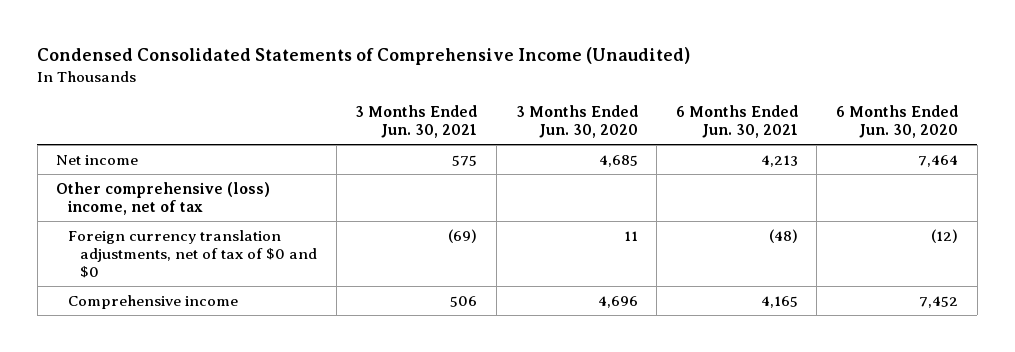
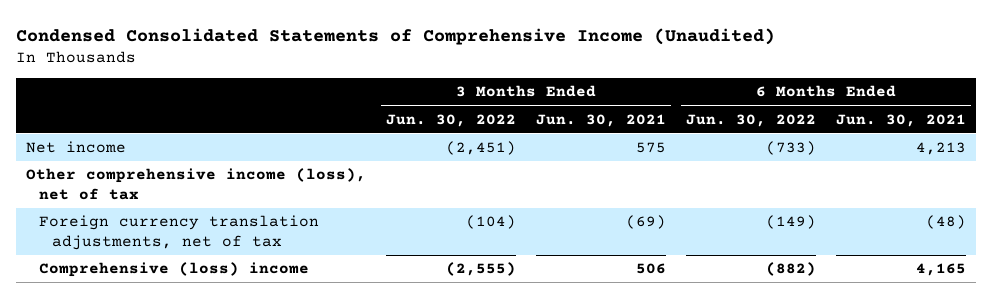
- | 3 Months Ended Jun. 30, 2021 | 3 Months Ended Jun. 30, 2020 | 6 Months Ended Jun. 30, 2021 | 6 Months Ended Jun. 30, 2020
+ | 3 Months Ended Jun. 30, 2022 | 3 Months Ended Jun. 30, 2021 | 6 Months Ended Jun. 30, 2022 | 6 Months Ended Jun. 30, 2021
- Other comprehensive (loss) income, net of tax
- Foreign currency translation adjustments, net of tax of $0 and $0 | (69) | 11 | (48) | (12)
- Comprehensive income | 506 | 4,696 | 4,165 | 7,452
+ Other comprehensive income (loss), net of tax
+ Foreign currency translation adjustments, net of tax | (104) | (69) | (149) | (48)
+ Comprehensive (loss) income | (2,555) | 506 | (882) | 4,165

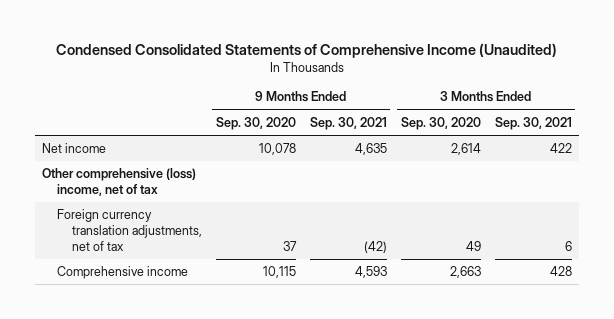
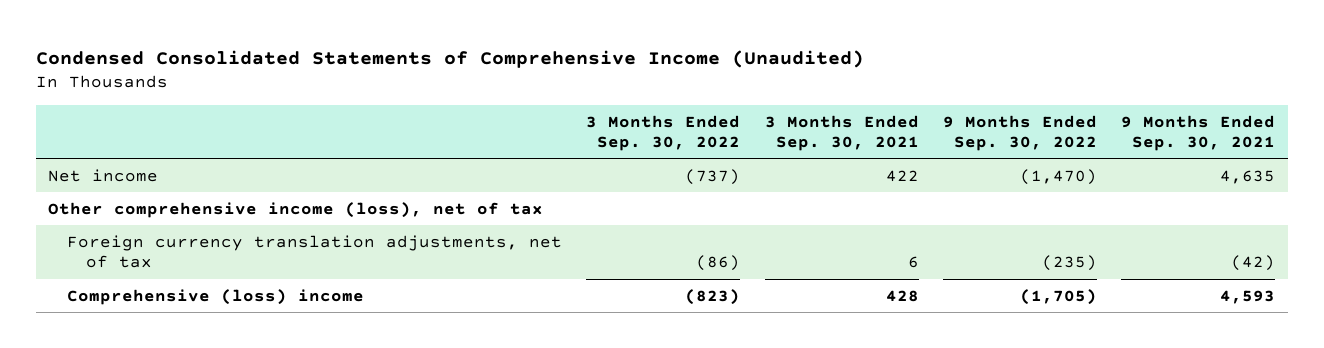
- | 9 Months Ended Sep. 30, 2020 | 9 Months Ended Sep. 30, 2021 | 3 Months Ended Sep. 30, 2020 | 3 Months Ended Sep. 30, 2021
+ | 3 Months Ended Sep. 30, 2022 | 3 Months Ended Sep. 30, 2021 | 9 Months Ended Sep. 30, 2022 | 9 Months Ended Sep. 30, 2021
- Other comprehensive (loss) income, net of tax
+ Other comprehensive income (loss), net of tax
- Comprehensive income | 10,115 | 4,593 | 2,663 | 428
+ Comprehensive (loss) income | (823) | 428 | (1,705) | 4,593

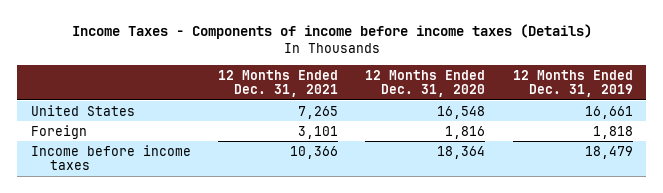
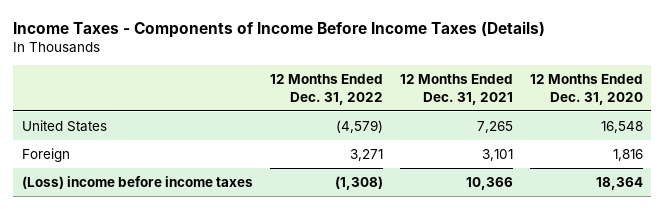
- Income Taxes - Components of income before income taxes (Details)
+ Income Taxes - Components of Income Before Income Taxes (Details)
- | 12 Months Ended Dec. 31, 2021 | 12 Months Ended Dec. 31, 2020 | 12 Months Ended Dec. 31, 2019
+ | 12 Months Ended Dec. 31, 2022 | 12 Months Ended Dec. 31, 2021 | 12 Months Ended Dec. 31, 2020
- Income before income taxes | 10,366 | 18,364 | 18,479
+ (Loss) income before income taxes | (1,308) | 10,366 | 18,364

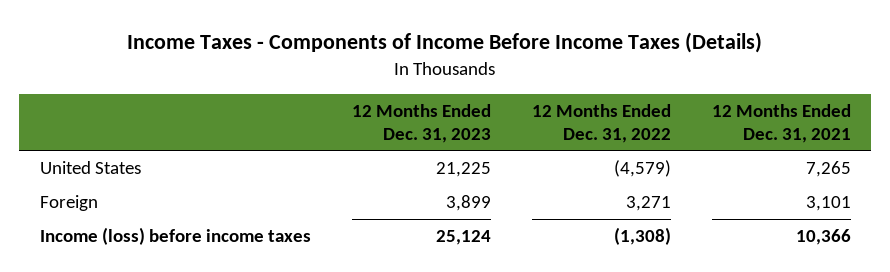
- | 12 Months Ended Dec. 31, 2022 | 12 Months Ended Dec. 31, 2021 | 12 Months Ended Dec. 31, 2020
+ | 12 Months Ended Dec. 31, 2023 | 12 Months Ended Dec. 31, 2022 | 12 Months Ended Dec. 31, 2021
- (Loss) income before income taxes | (1,308) | 10,366 | 18,364
+ Income (loss) before income taxes | 25,124 | (1,308) | 10,366

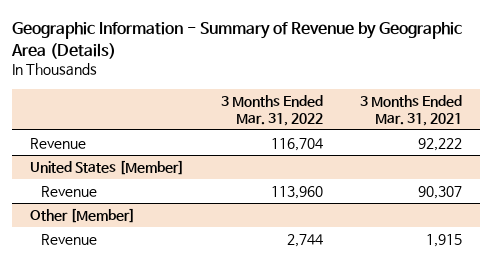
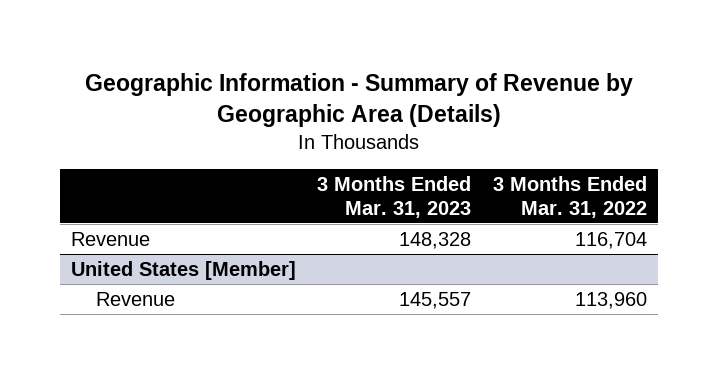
- | 3 Months Ended Mar. 31, 2022 | 3 Months Ended Mar. 31, 2021
+ | 3 Months Ended Mar. 31, 2023 | 3 Months Ended Mar. 31, 2022
- Other [Member]
- Revenue | 2,744 | 1,915

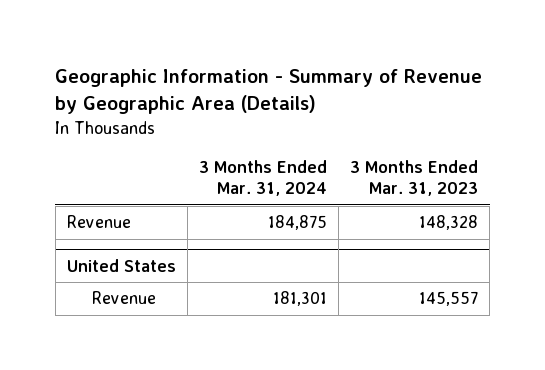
- | 3 Months Ended Mar. 31, 2023 | 3 Months Ended Mar. 31, 2022
+ | 3 Months Ended Mar. 31, 2024 | 3 Months Ended Mar. 31, 2023
- United States [Member]
+ United States

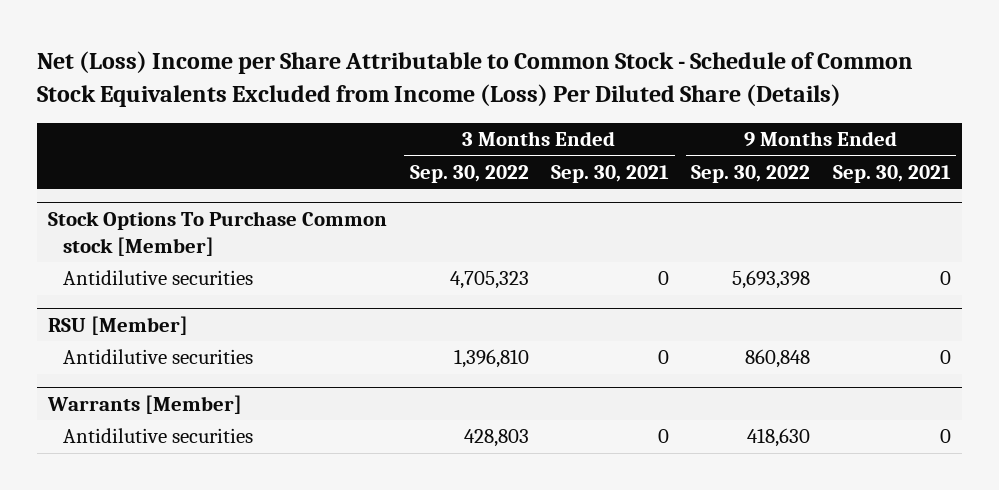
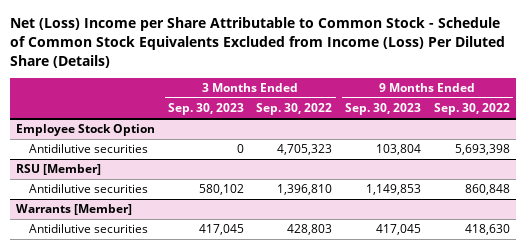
- | 3 Months Ended Sep. 30, 2022 | 3 Months Ended Sep. 30, 2021 | 9 Months Ended Sep. 30, 2022 | 9 Months Ended Sep. 30, 2021
+ | 3 Months Ended Sep. 30, 2023 | 3 Months Ended Sep. 30, 2022 | 9 Months Ended Sep. 30, 2023 | 9 Months Ended Sep. 30, 2022
- Stock Options To Purchase Common stock [Member]
+ Employee Stock Option

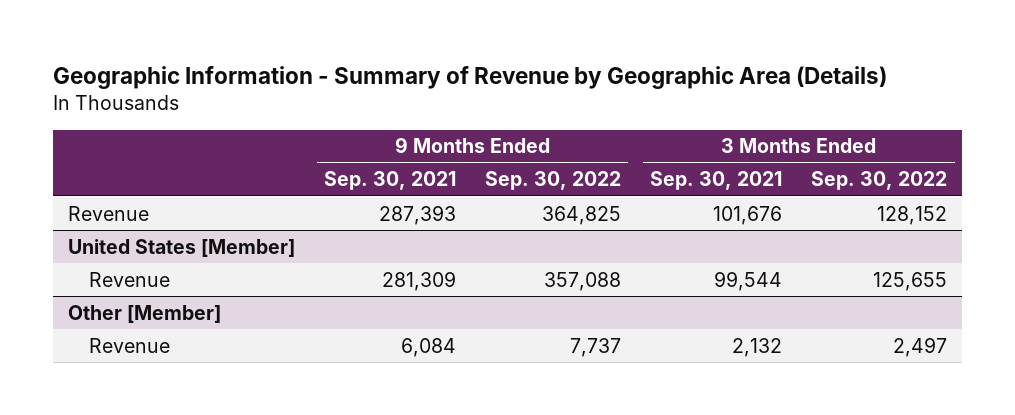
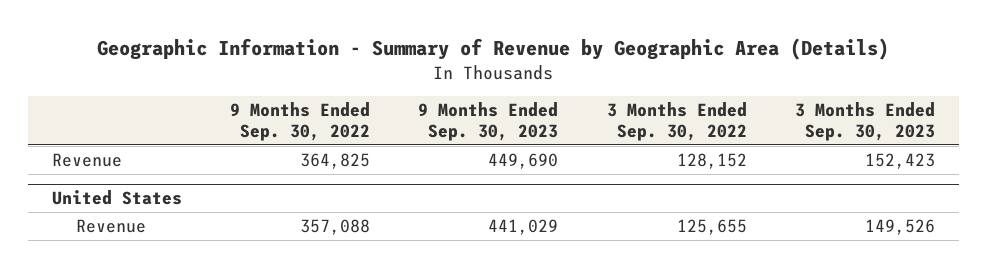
- | 9 Months Ended Sep. 30, 2021 | 9 Months Ended Sep. 30, 2022 | 3 Months Ended Sep. 30, 2021 | 3 Months Ended Sep. 30, 2022
+ | 9 Months Ended Sep. 30, 2022 | 9 Months Ended Sep. 30, 2023 | 3 Months Ended Sep. 30, 2022 | 3 Months Ended Sep. 30, 2023
- United States [Member]
+ United States
- Other [Member]
- Revenue | 6,084 | 7,737 | 2,132 | 2,497

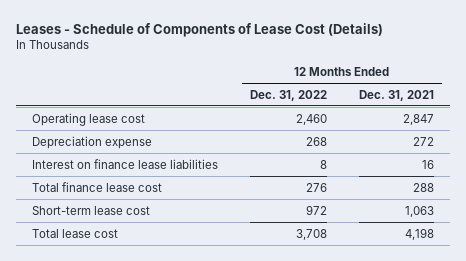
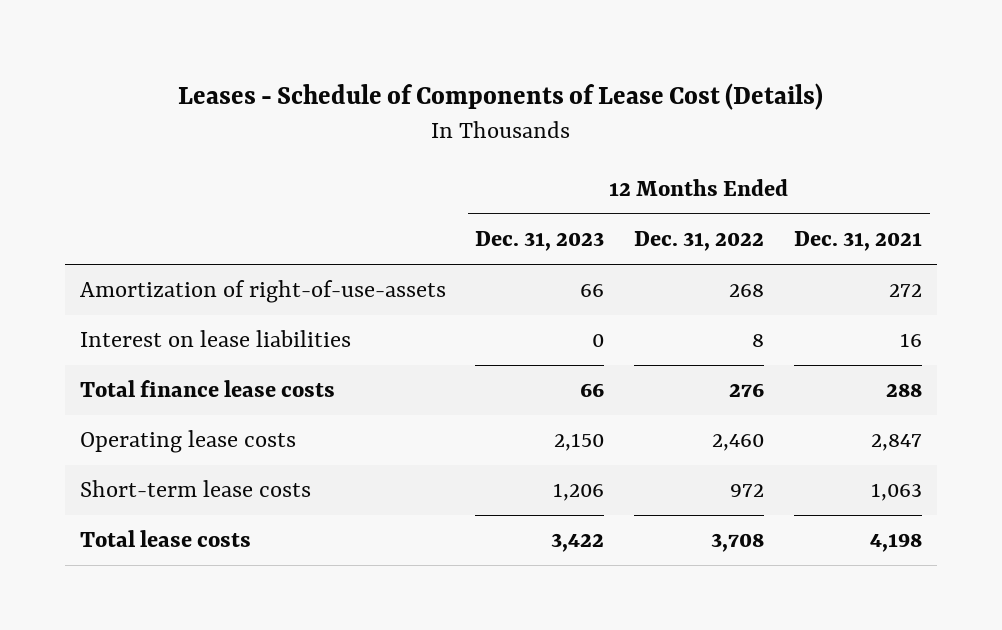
- | 12 Months Ended Dec. 31, 2022 | 12 Months Ended Dec. 31, 2021
+ | 12 Months Ended Dec. 31, 2023 | 12 Months Ended Dec. 31, 2022 | 12 Months Ended Dec. 31, 2021
- Operating lease cost | 2,460 | 2,847
- Depreciation expense | 268 | 272
- Interest on finance lease liabilities | 8 | 16
- Total finance lease cost | 276 | 288
- Short-term lease cost | 972 | 1,063
- Total lease cost | 3,708 | 4,198
+ Amortization of right-of-use-assets | 66 | 268 | 272
+ Interest on lease liabilities | 0 | 8 | 16
+ Total finance lease costs | 66 | 276 | 288
+ Operating lease costs | 2,150 | 2,460 | 2,847
+ Short-term lease costs | 1,206 | 972 | 1,063
+ Total lease costs | 3,422 | 3,708 | 4,198

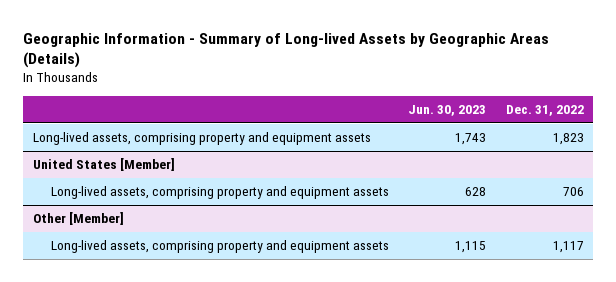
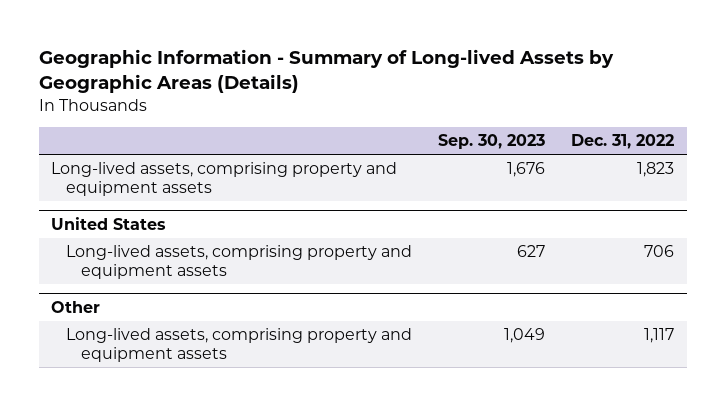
- | Jun. 30, 2023 | Dec. 31, 2022
+ | Sep. 30, 2023 | Dec. 31, 2022
- United States [Member]
+ United States
- Other [Member]
+ Other

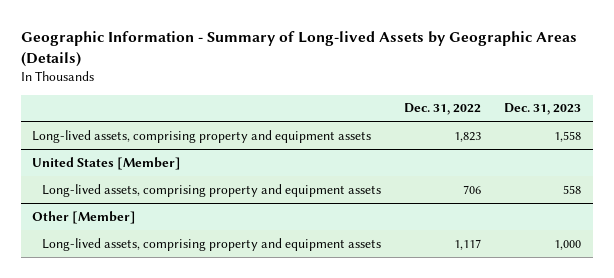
- | Sep. 30, 2023 | Dec. 31, 2022
+ | Dec. 31, 2022 | Dec. 31, 2023
- United States
+ United States [Member]
- Other
+ Other [Member]

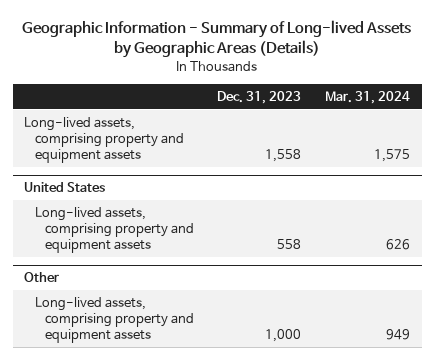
- | Dec. 31, 2022 | Dec. 31, 2023
+ | Dec. 31, 2023 | Mar. 31, 2024
- United States [Member]
+ United States
- Other [Member]
+ Other

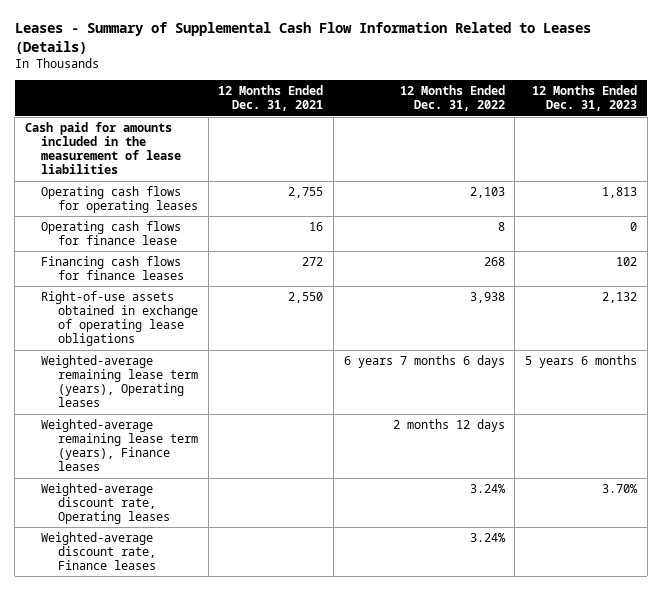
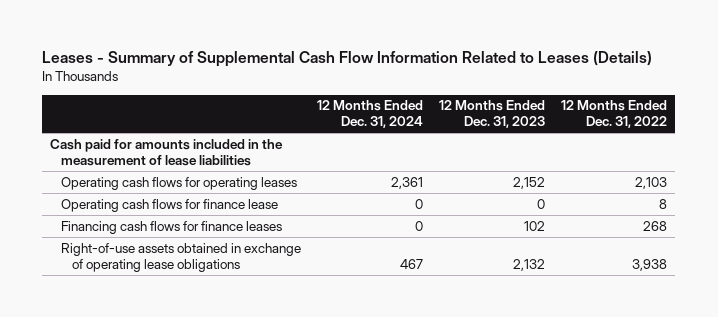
- | 12 Months Ended Dec. 31, 2021 | 12 Months Ended Dec. 31, 2022 | 12 Months Ended Dec. 31, 2023
+ | 12 Months Ended Dec. 31, 2024 | 12 Months Ended Dec. 31, 2023 | 12 Months Ended Dec. 31, 2022
- Operating cash flows for operating leases | 2,755 | 2,103 | 1,813
+ Operating cash flows for operating leases | 2,361 | 2,152 | 2,103
- Weighted-average remaining lease term (years), Operating leases | | 6 years 7 months 6 days | 5 years 6 months
- Weighted-average remaining lease term (years), Finance leases | | 2 months 12 days |
- Weighted-average discount rate, Operating leases | | 3.24% | 3.70%
- Weighted-average discount rate, Finance leases | | 3.24% |

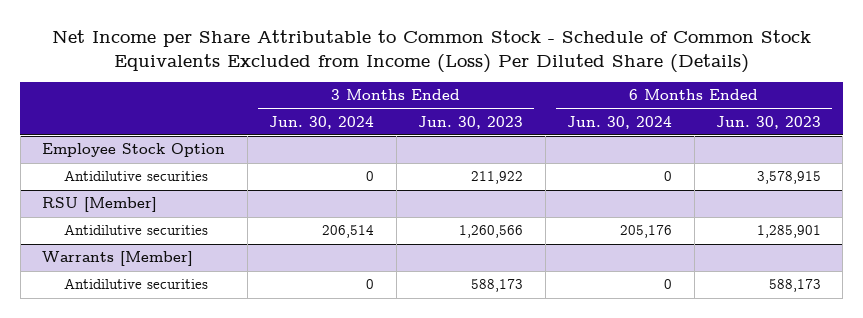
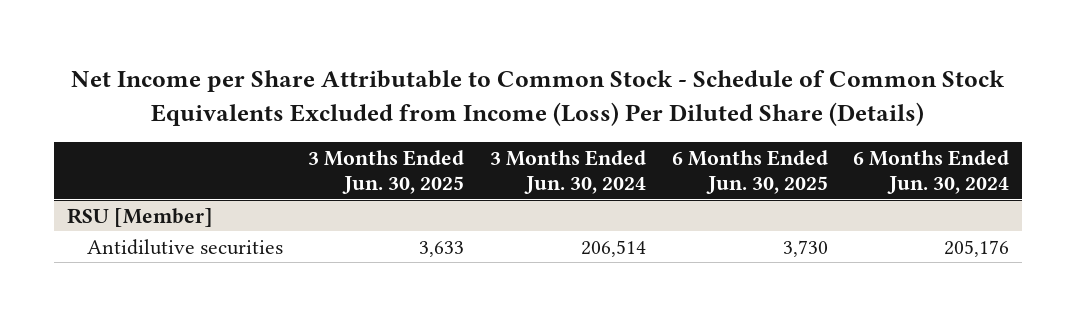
- | 3 Months Ended Jun. 30, 2024 | 3 Months Ended Jun. 30, 2023 | 6 Months Ended Jun. 30, 2024 | 6 Months Ended Jun. 30, 2023
+ | 3 Months Ended Jun. 30, 2025 | 3 Months Ended Jun. 30, 2024 | 6 Months Ended Jun. 30, 2025 | 6 Months Ended Jun. 30, 2024
- Employee Stock Option
- Antidilutive securities | 0 | 211,922 | 0 | 3,578,915
- Warrants [Member]
- Antidilutive securities | 0 | 588,173 | 0 | 588,173

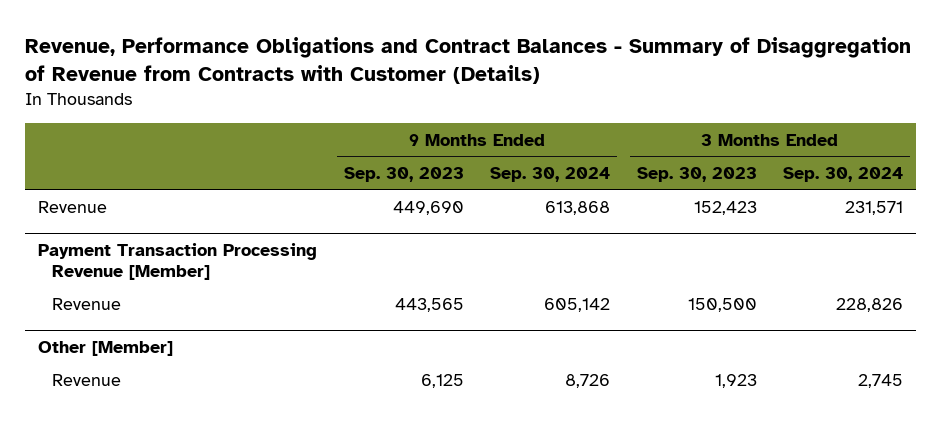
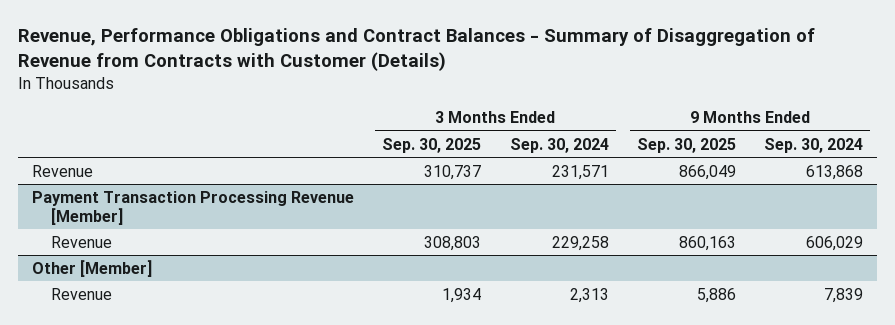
- | 9 Months Ended Sep. 30, 2023 | 9 Months Ended Sep. 30, 2024 | 3 Months Ended Sep. 30, 2023 | 3 Months Ended Sep. 30, 2024
+ | 3 Months Ended Sep. 30, 2025 | 3 Months Ended Sep. 30, 2024 | 9 Months Ended Sep. 30, 2025 | 9 Months Ended Sep. 30, 2024
@ Payment Transaction Processing Revenue [Member]
- Revenue | 443,565 | 605,142 | 150,500 | 228,826
+ Revenue | 308,803 | 229,258 | 860,163 | 606,029
@ Other [Member]
- Revenue | 6,125 | 8,726 | 1,923 | 2,745
+ Revenue | 1,934 | 2,313 | 5,886 | 7,839

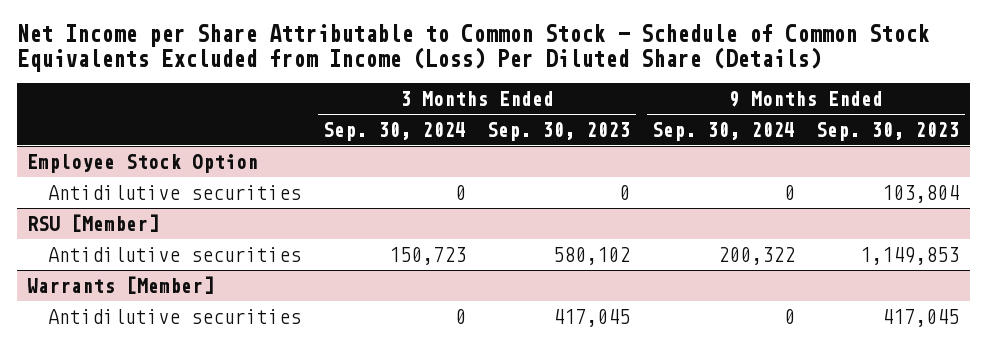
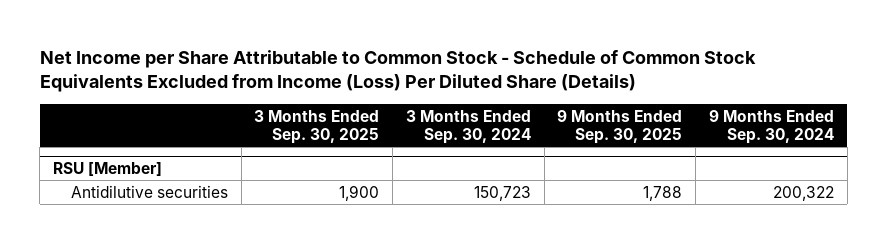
- | 3 Months Ended Sep. 30, 2024 | 3 Months Ended Sep. 30, 2023 | 9 Months Ended Sep. 30, 2024 | 9 Months Ended Sep. 30, 2023
+ | 3 Months Ended Sep. 30, 2025 | 3 Months Ended Sep. 30, 2024 | 9 Months Ended Sep. 30, 2025 | 9 Months Ended Sep. 30, 2024
- Employee Stock Option
- Antidilutive securities | 0 | 0 | 0 | 103,804
- Warrants [Member]
- Antidilutive securities | 0 | 417,045 | 0 | 417,045

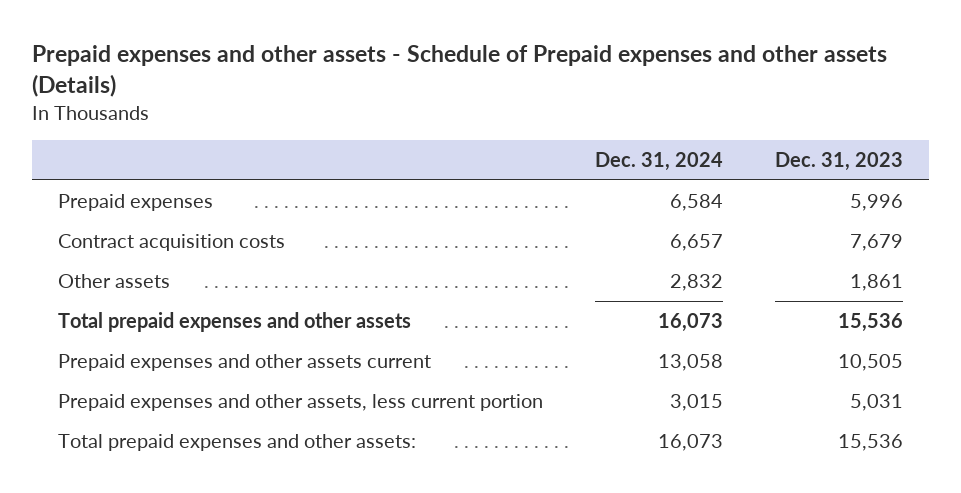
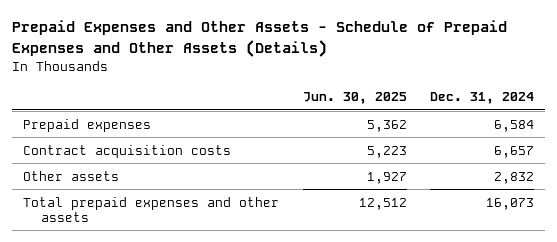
- Prepaid expenses and other assets - Schedule of Prepaid expenses and other assets (Details)
+ Prepaid Expenses and Other Assets - Schedule of Prepaid Expenses and Other Assets (Details)
- | Dec. 31, 2024 | Dec. 31, 2023
+ | Jun. 30, 2025 | Dec. 31, 2024
- Prepaid expenses and other assets current | 13,058 | 10,505
- Prepaid expenses and other assets, less current portion | 3,015 | 5,031
- Total prepaid expenses and other assets: | 16,073 | 15,536

